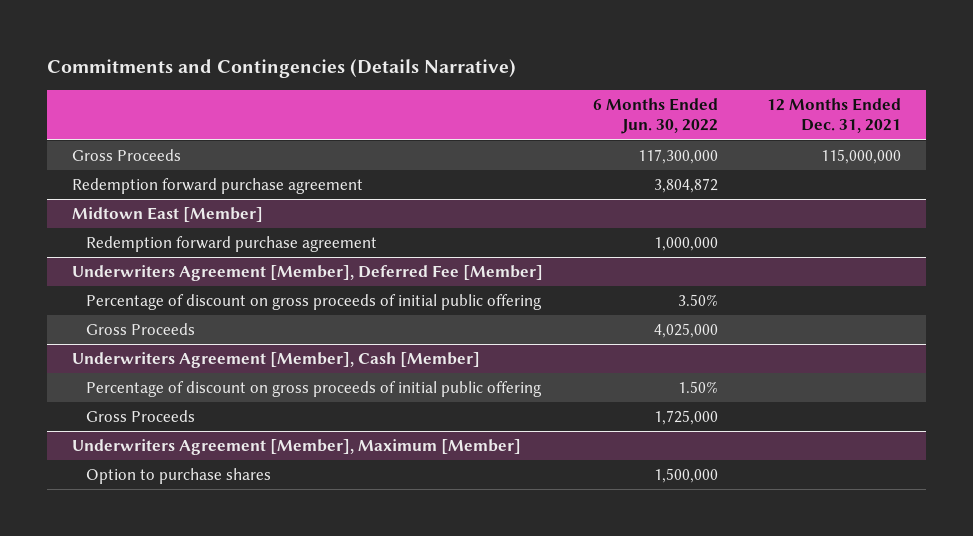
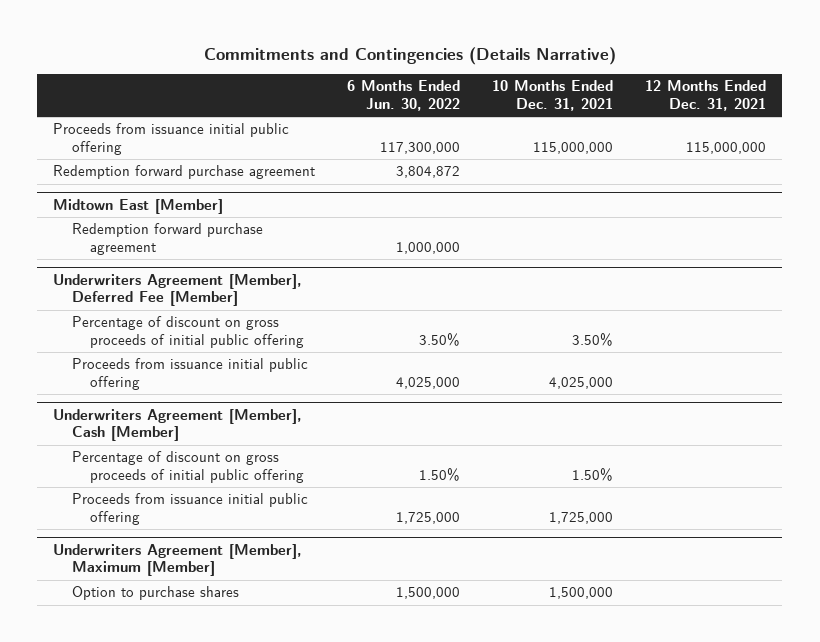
- | 6 Months Ended Jun. 30, 2022 | 12 Months Ended Dec. 31, 2021
+ | 6 Months Ended Jun. 30, 2022 | 10 Months Ended Dec. 31, 2021 | 12 Months Ended Dec. 31, 2021
- Gross Proceeds | 117,300,000 | 115,000,000
+ Proceeds from issuance initial public offering | 117,300,000 | 115,000,000 | 115,000,000
@ Underwriters Agreement [Member], Deferred Fee [Member]
- Gross Proceeds | 4,025,000 |
+ Proceeds from issuance initial public offering | 4,025,000 | 4,025,000 |
@ Underwriters Agreement [Member], Cash [Member]
- Gross Proceeds | 1,725,000 |
+ Proceeds from issuance initial public offering | 1,725,000 | 1,725,000 |

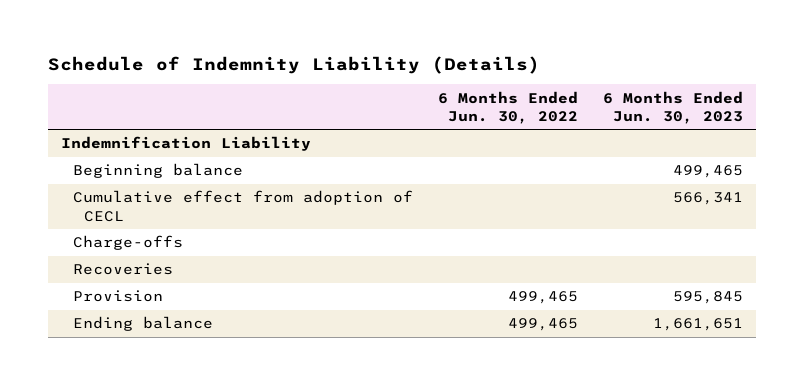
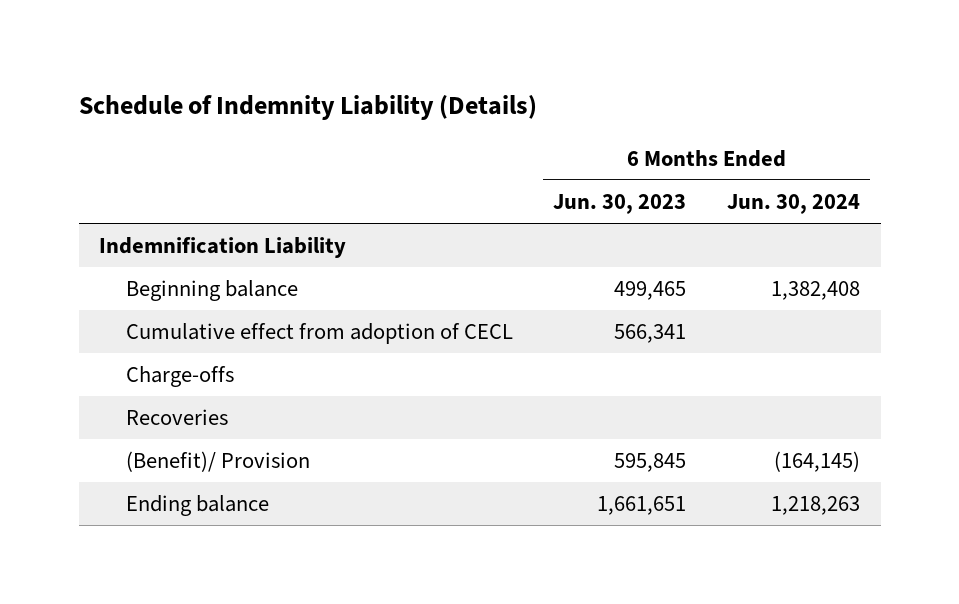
- | 6 Months Ended Jun. 30, 2022 | 6 Months Ended Jun. 30, 2023
+ | 6 Months Ended Jun. 30, 2023 | 6 Months Ended Jun. 30, 2024
- Provision | 499,465 | 595,845
+ (Benefit)/ Provision | 595,845 | (164,145)

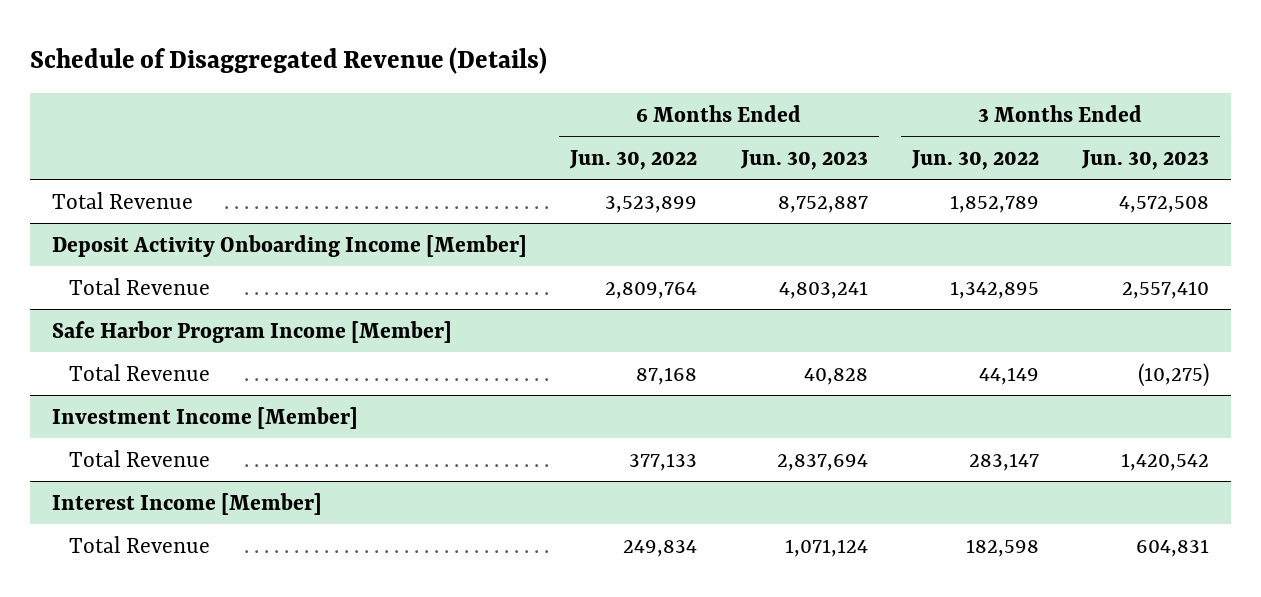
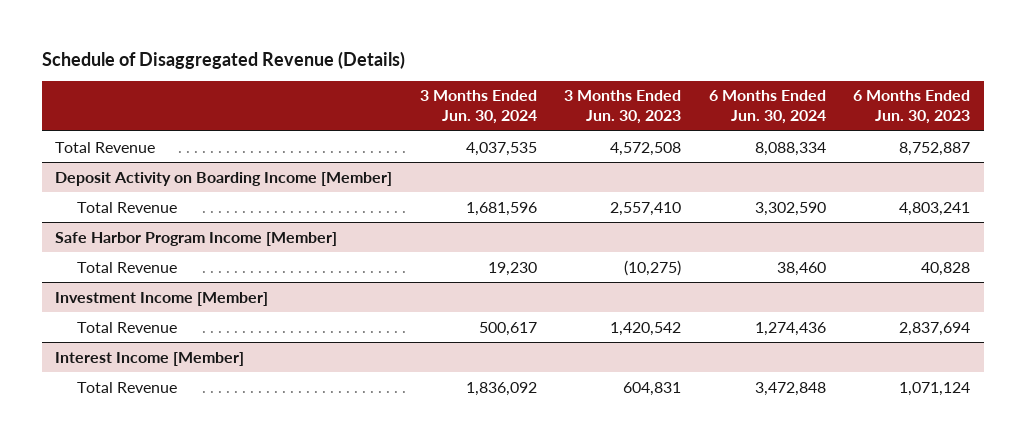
- | 6 Months Ended Jun. 30, 2022 | 6 Months Ended Jun. 30, 2023 | 3 Months Ended Jun. 30, 2022 | 3 Months Ended Jun. 30, 2023
+ | 3 Months Ended Jun. 30, 2024 | 3 Months Ended Jun. 30, 2023 | 6 Months Ended Jun. 30, 2024 | 6 Months Ended Jun. 30, 2023
- Deposit Activity Onboarding Income [Member]
+ Deposit Activity on Boarding Income [Member]

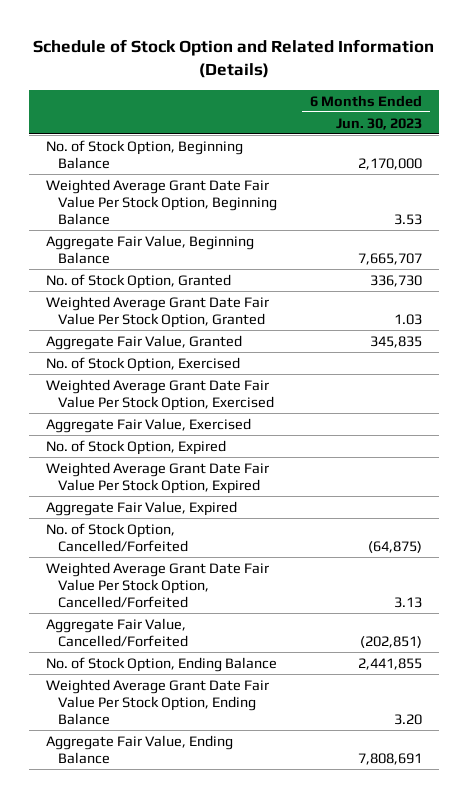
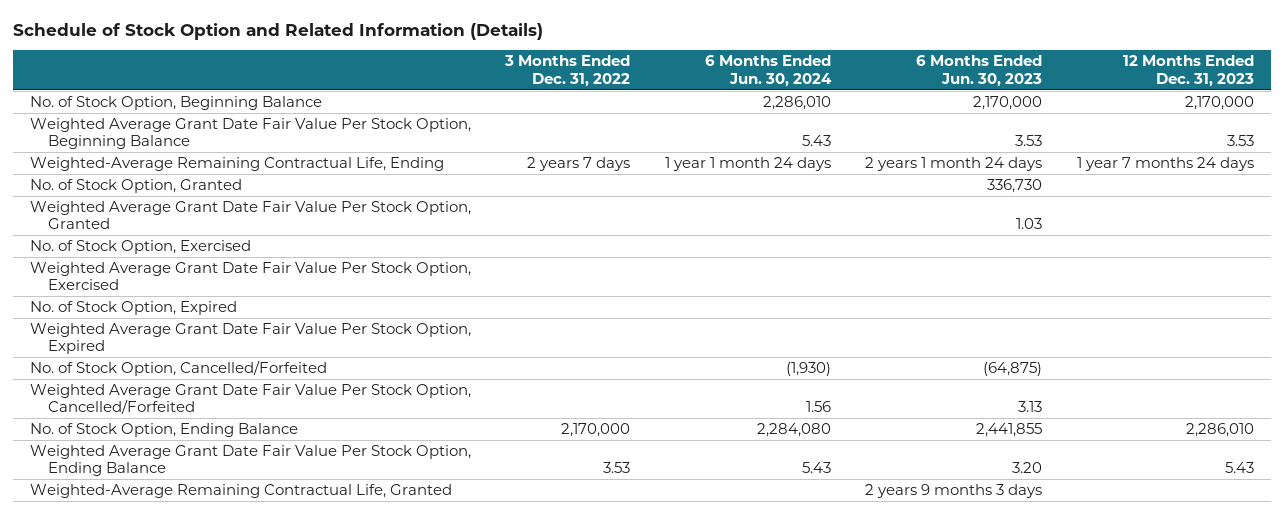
- | 6 Months Ended Jun. 30, 2023
+ | 3 Months Ended Dec. 31, 2022 | 6 Months Ended Jun. 30, 2024 | 6 Months Ended Jun. 30, 2023 | 12 Months Ended Dec. 31, 2023
- Aggregate Fair Value, Beginning Balance | 7,665,707
+ Weighted-Average Remaining Contractual Life, Ending | 2 years 7 days | 1 year 1 month 24 days | 2 years 1 month 24 days | 1 year 7 months 24 days
- Aggregate Fair Value, Granted | 345,835
- Aggregate Fair Value, Exercised
- Aggregate Fair Value, Expired
- Aggregate Fair Value, Cancelled/Forfeited | (202,851)
- Aggregate Fair Value, Ending Balance | 7,808,691
+ Weighted-Average Remaining Contractual Life, Granted | | | 2 years 9 months 3 days |

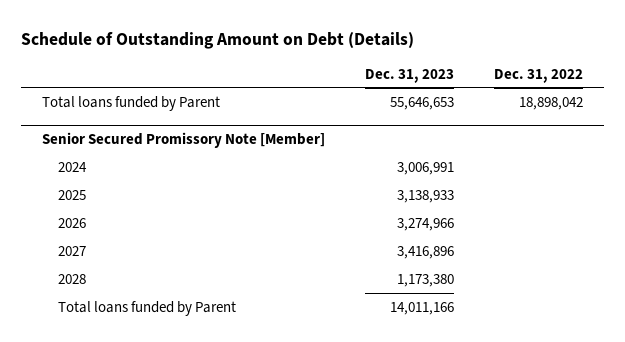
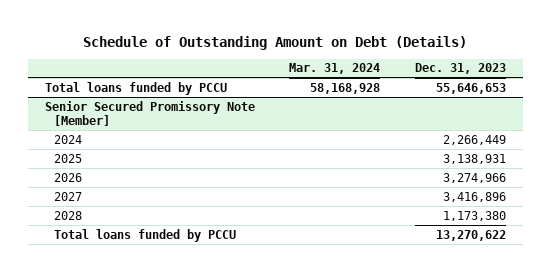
- | Dec. 31, 2023 | Dec. 31, 2022
+ | Mar. 31, 2024 | Dec. 31, 2023
- Total loans funded by Parent | 55,646,653 | 18,898,042
+ Total loans funded by PCCU | 58,168,928 | 55,646,653
@ Senior Secured Promissory Note [Member]
- 2024 | 3,006,991 |
- 2025 | 3,138,933 |
+ 2024 | | 2,266,449
+ 2025 | | 3,138,931
- Total loans funded by Parent | 14,011,166 |
+ Total loans funded by PCCU | | 13,270,622

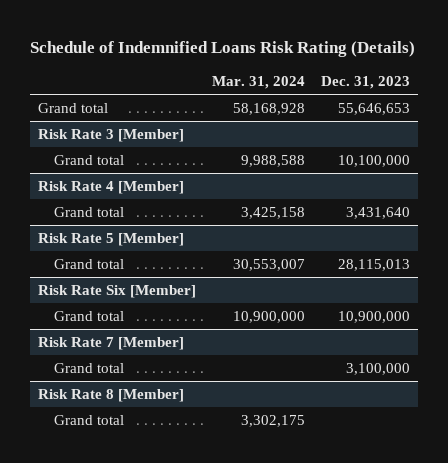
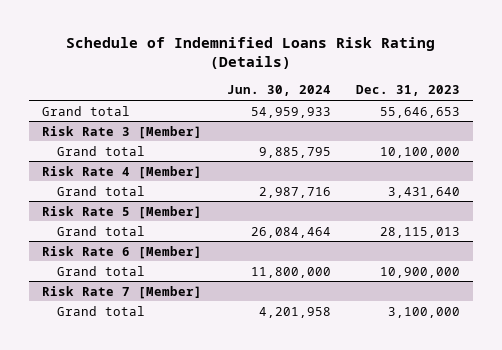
- | Mar. 31, 2024 | Dec. 31, 2023
+ | Jun. 30, 2024 | Dec. 31, 2023
- Risk Rate Six [Member]
+ Risk Rate 6 [Member]
- Risk Rate 8 [Member]
- Grand total | 3,302,175 |

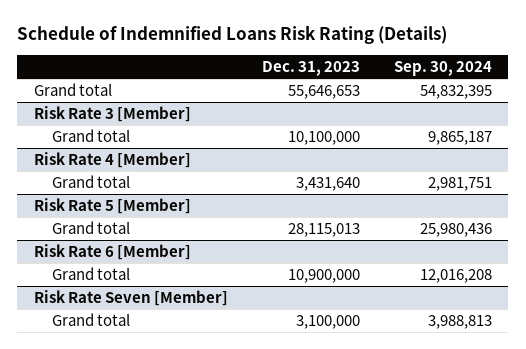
- | Jun. 30, 2024 | Dec. 31, 2023
+ | Dec. 31, 2023 | Sep. 30, 2024
- Risk Rate 7 [Member]
+ Risk Rate Seven [Member]

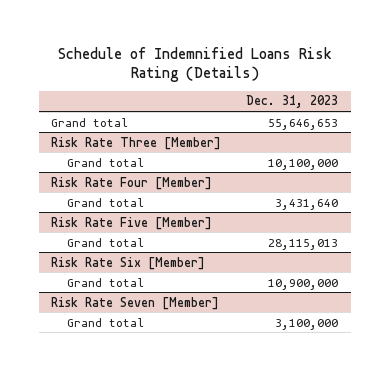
- | Dec. 31, 2023 | Sep. 30, 2024
+ | Dec. 31, 2023
- Risk Rate 3 [Member]
+ Risk Rate Three [Member]
- Risk Rate 4 [Member]
+ Risk Rate Four [Member]
- Risk Rate 5 [Member]
+ Risk Rate Five [Member]
- Risk Rate 6 [Member]
+ Risk Rate Six [Member]

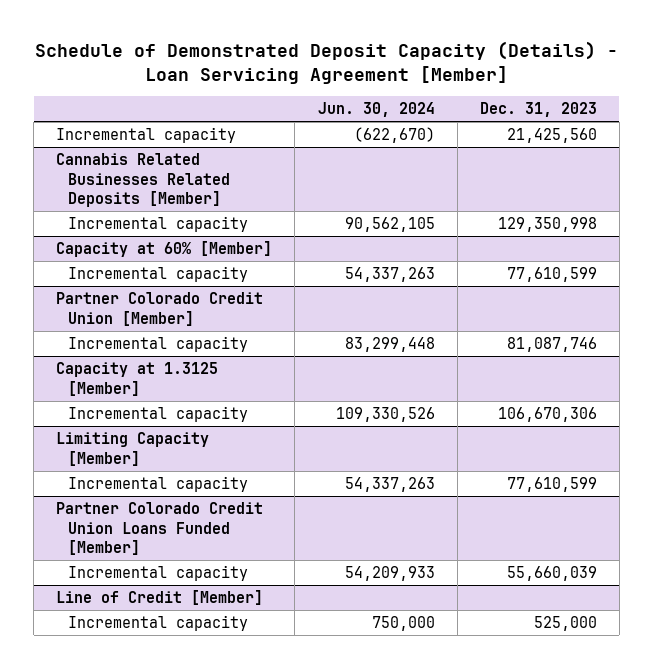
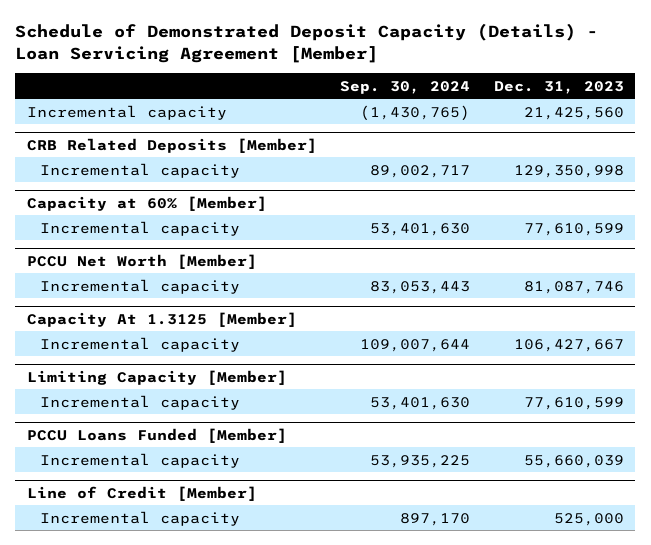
- | Jun. 30, 2024 | Dec. 31, 2023
+ | Sep. 30, 2024 | Dec. 31, 2023
- Cannabis Related Businesses Related Deposits [Member]
+ CRB Related Deposits [Member]
- Partner Colorado Credit Union [Member]
+ PCCU Net Worth [Member]
- Capacity at 1.3125 [Member]
- Incremental capacity | 109,330,526 | 106,670,306
+ Capacity At 1.3125 [Member]
+ Incremental capacity | 109,007,644 | 106,427,667
- Partner Colorado Credit Union Loans Funded [Member]
+ PCCU Loans Funded [Member]

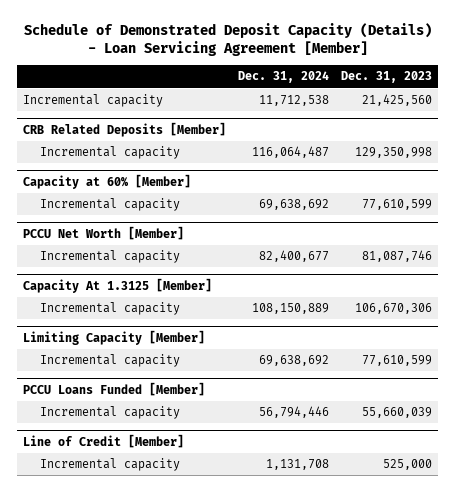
- | Sep. 30, 2024 | Dec. 31, 2023
+ | Dec. 31, 2024 | Dec. 31, 2023
@ Capacity At 1.3125 [Member]
- Incremental capacity | 109,007,644 | 106,427,667
+ Incremental capacity | 108,150,889 | 106,670,306

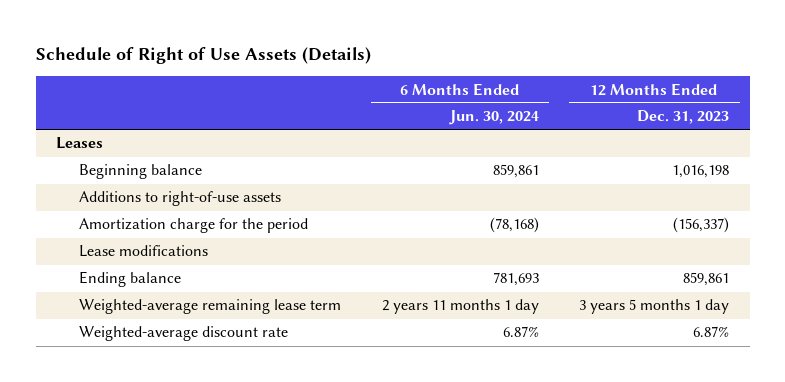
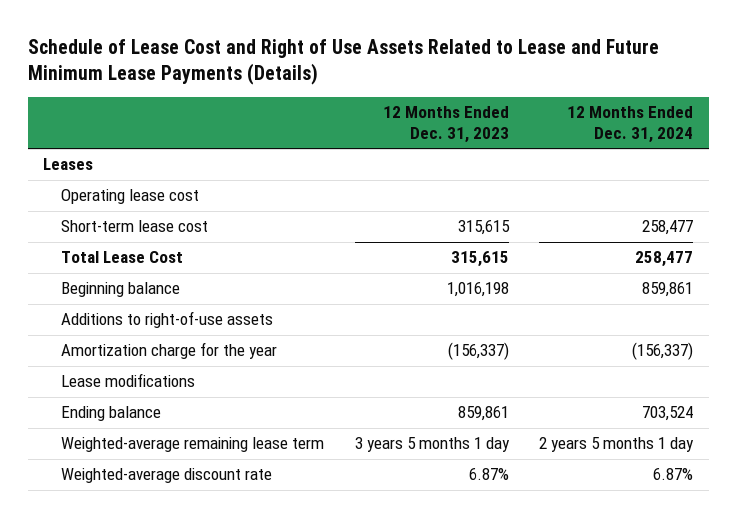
- Schedule of Right of Use Assets (Details)
+ Schedule of Lease Cost and Right of Use Assets Related to Lease and Future Minimum Lease Payments (Details)
- | 6 Months Ended Jun. 30, 2024 | 12 Months Ended Dec. 31, 2023
+ | 12 Months Ended Dec. 31, 2023 | 12 Months Ended Dec. 31, 2024
+ Operating lease cost
+ Short-term lease cost | 315,615 | 258,477
+ Total Lease Cost | 315,615 | 258,477
- Amortization charge for the period | (78,168) | (156,337)
+ Amortization charge for the year | (156,337) | (156,337)

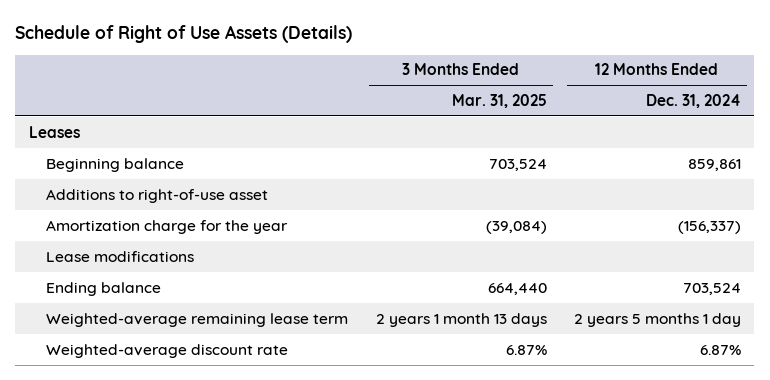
- Schedule of Lease Cost and Right of Use Assets Related to Lease and Future Minimum Lease Payments (Details)
+ Schedule of Right of Use Assets (Details)
- | 12 Months Ended Dec. 31, 2023 | 12 Months Ended Dec. 31, 2024
+ | 3 Months Ended Mar. 31, 2025 | 12 Months Ended Dec. 31, 2024
- Operating lease cost
- Short-term lease cost | 315,615 | 258,477
- Total Lease Cost | 315,615 | 258,477
- Additions to right-of-use assets
+ Additions to right-of-use asset

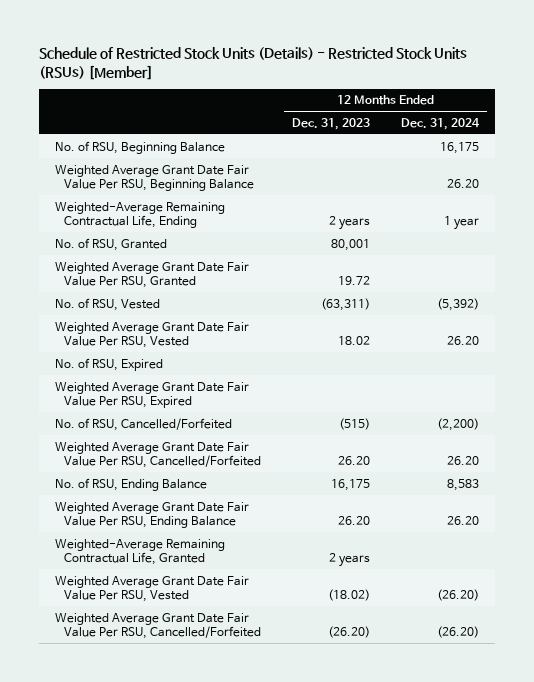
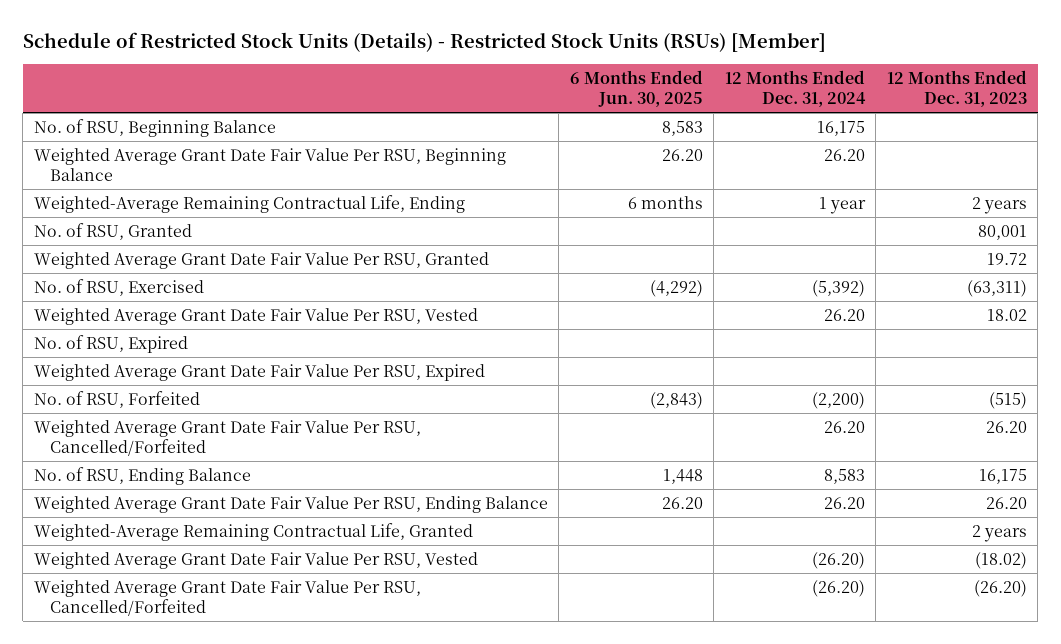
- | 12 Months Ended Dec. 31, 2023 | 12 Months Ended Dec. 31, 2024
+ | 6 Months Ended Jun. 30, 2025 | 12 Months Ended Dec. 31, 2024 | 12 Months Ended Dec. 31, 2023
- No. of RSU, Vested | (63,311) | (5,392)
+ No. of RSU, Exercised | (4,292) | (5,392) | (63,311)
- No. of RSU, Cancelled/Forfeited | (515) | (2,200)
+ No. of RSU, Forfeited | (2,843) | (2,200) | (515)

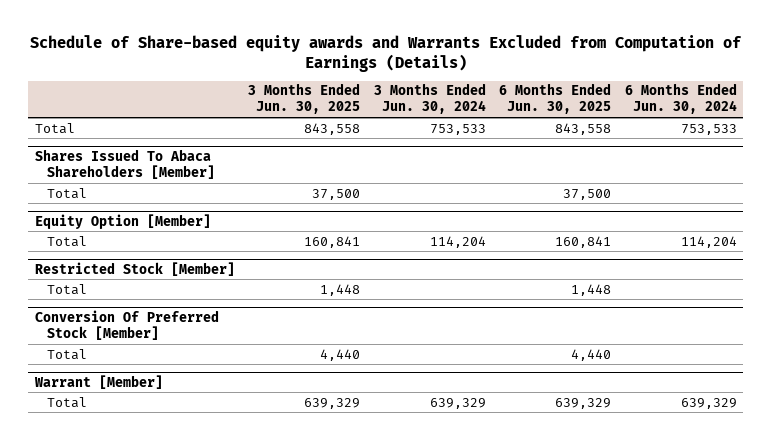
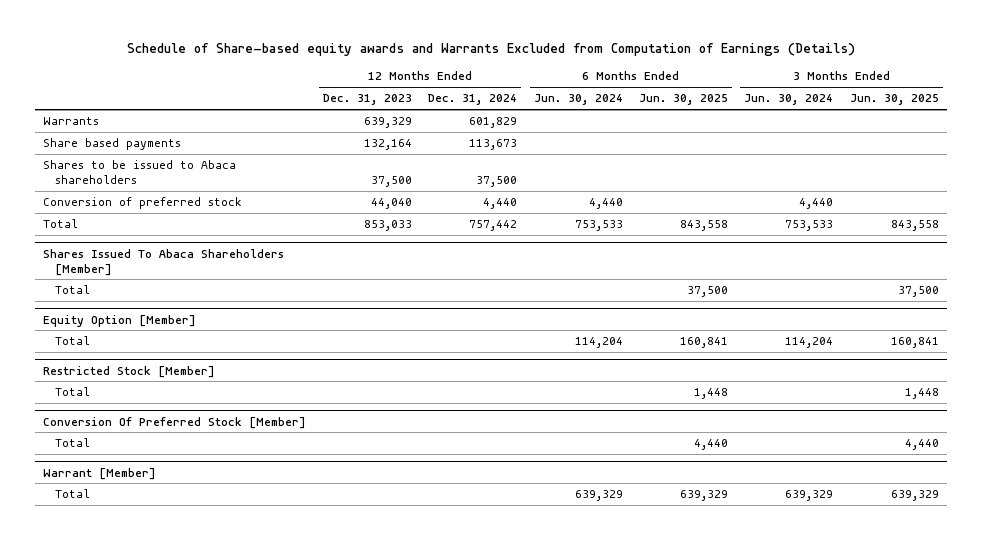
- | 3 Months Ended Jun. 30, 2025 | 3 Months Ended Jun. 30, 2024 | 6 Months Ended Jun. 30, 2025 | 6 Months Ended Jun. 30, 2024
+ | 12 Months Ended Dec. 31, 2023 | 12 Months Ended Dec. 31, 2024 | 6 Months Ended Jun. 30, 2024 | 6 Months Ended Jun. 30, 2025 | 3 Months Ended Jun. 30, 2024 | 3 Months Ended Jun. 30, 2025
+ Warrants | 639,329 | 601,829 | | | |
+ Share based payments | 132,164 | 113,673 | | | |
+ Shares to be issued to Abaca shareholders | 37,500 | 37,500 | | | |
+ Conversion of preferred stock | 44,040 | 4,440 | 4,440 | | 4,440 |

